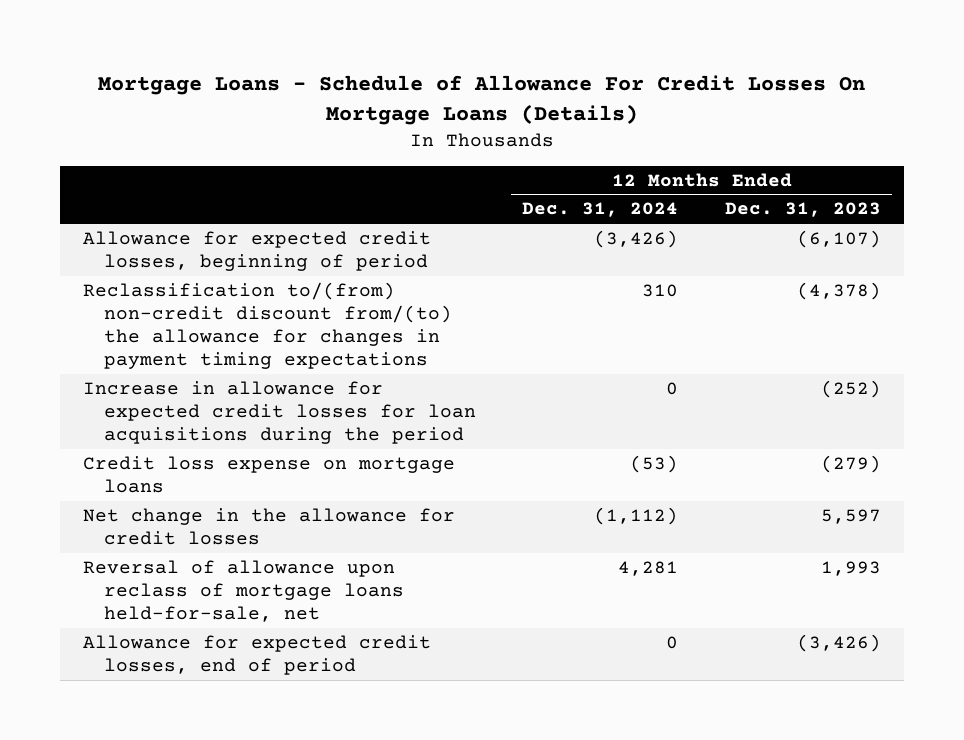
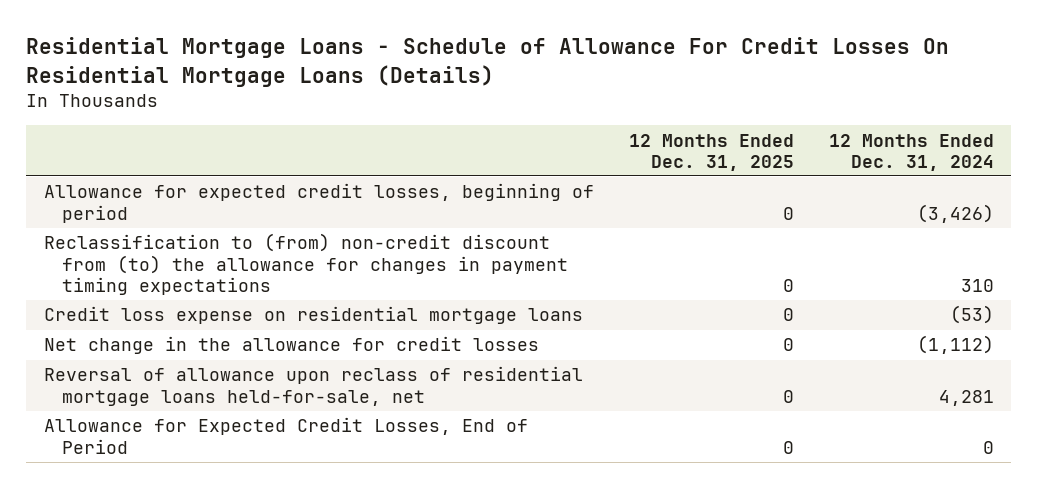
- Mortgage Loans - Schedule of Allowance For Credit Losses On Mortgage Loans (Details)
+ Residential Mortgage Loans - Schedule of Allowance For Credit Losses On Residential Mortgage Loans (Details)
- | 12 Months Ended Dec. 31, 2024 | 12 Months Ended Dec. 31, 2023
+ | 12 Months Ended Dec. 31, 2025 | 12 Months Ended Dec. 31, 2024
- Reclassification to/(from) non-credit discount from/(to) the allowance for changes in payment timing expectations | 310 | (4,378)
- Increase in allowance for expected credit losses for loan acquisitions during the period | 0 | (252)
- Credit loss expense on mortgage loans | (53) | (279)
+ Reclassification to (from) non-credit discount from (to) the allowance for changes in payment timing expectations | 0 | 310
+ Credit loss expense on residential mortgage loans | 0 | (53)
- Reversal of allowance upon reclass of mortgage loans held-for-sale, net | 4,281 | 1,993
- Allowance for expected credit losses, end of period | 0 | (3,426)
+ Reversal of allowance upon reclass of residential mortgage loans held-for-sale, net | 0 | 4,281
+ Allowance for Expected Credit Losses, End of Period | 0 | 0

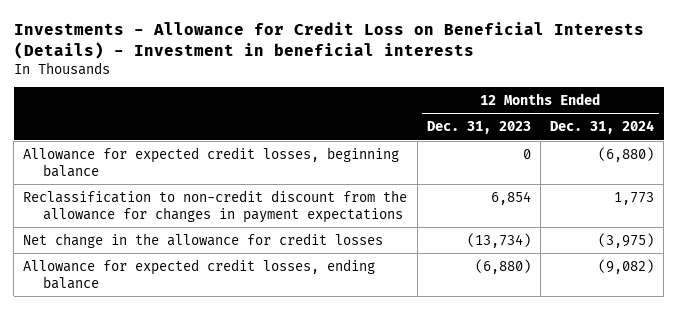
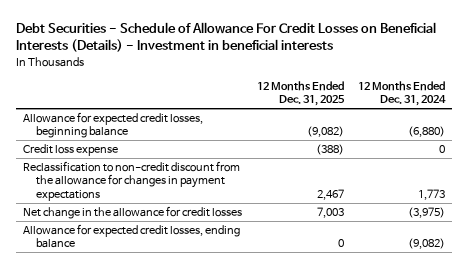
- Investments - Allowance for Credit Loss on Beneficial Interests (Details) - Investment in beneficial interests
+ Debt Securities - Schedule of Allowance For Credit Losses on Beneficial Interests (Details) - Investment in beneficial interests
- | 12 Months Ended Dec. 31, 2023 | 12 Months Ended Dec. 31, 2024
+ | 12 Months Ended Dec. 31, 2025 | 12 Months Ended Dec. 31, 2024
+ Credit loss expense | (388) | 0

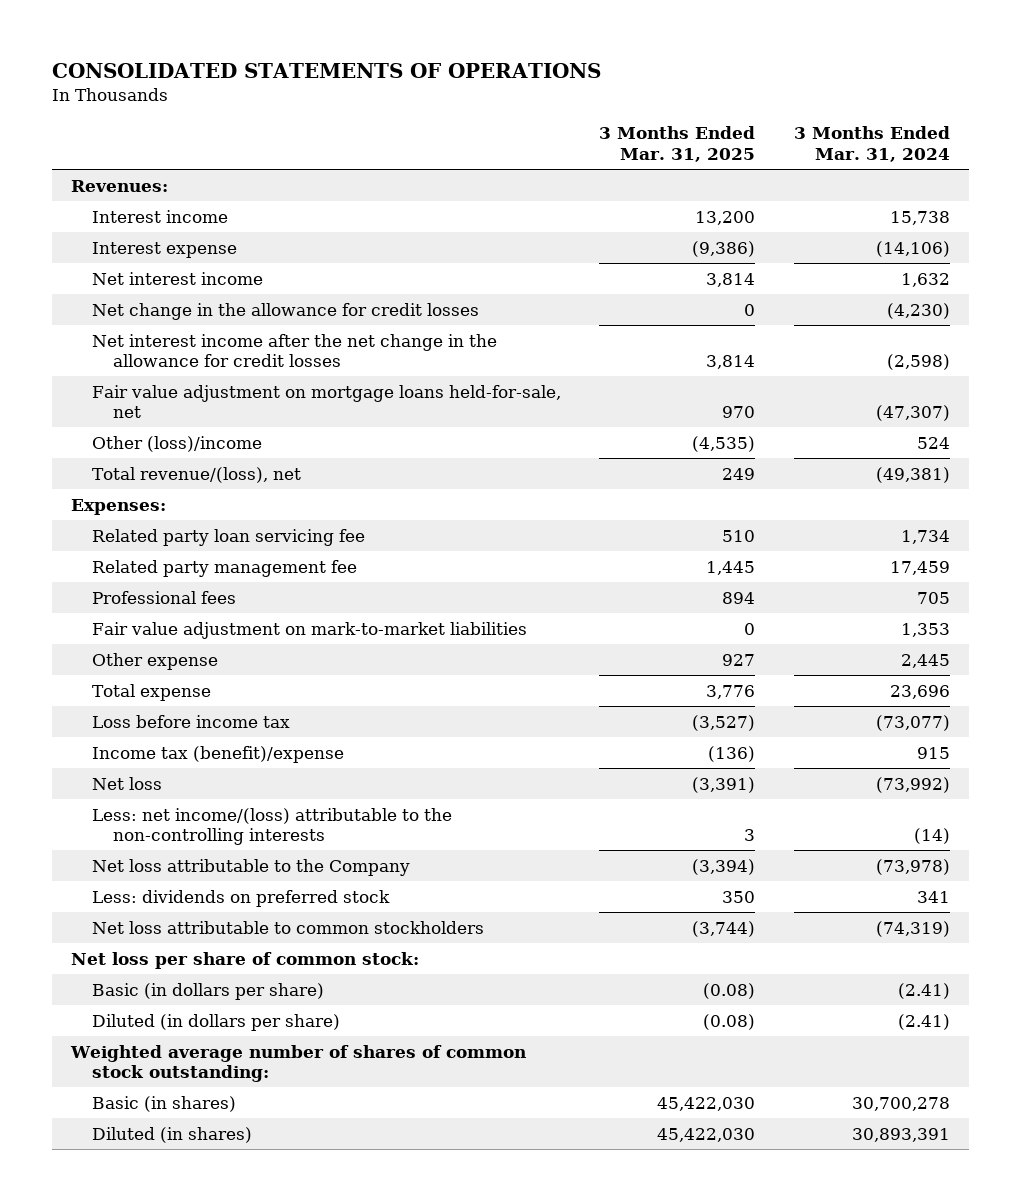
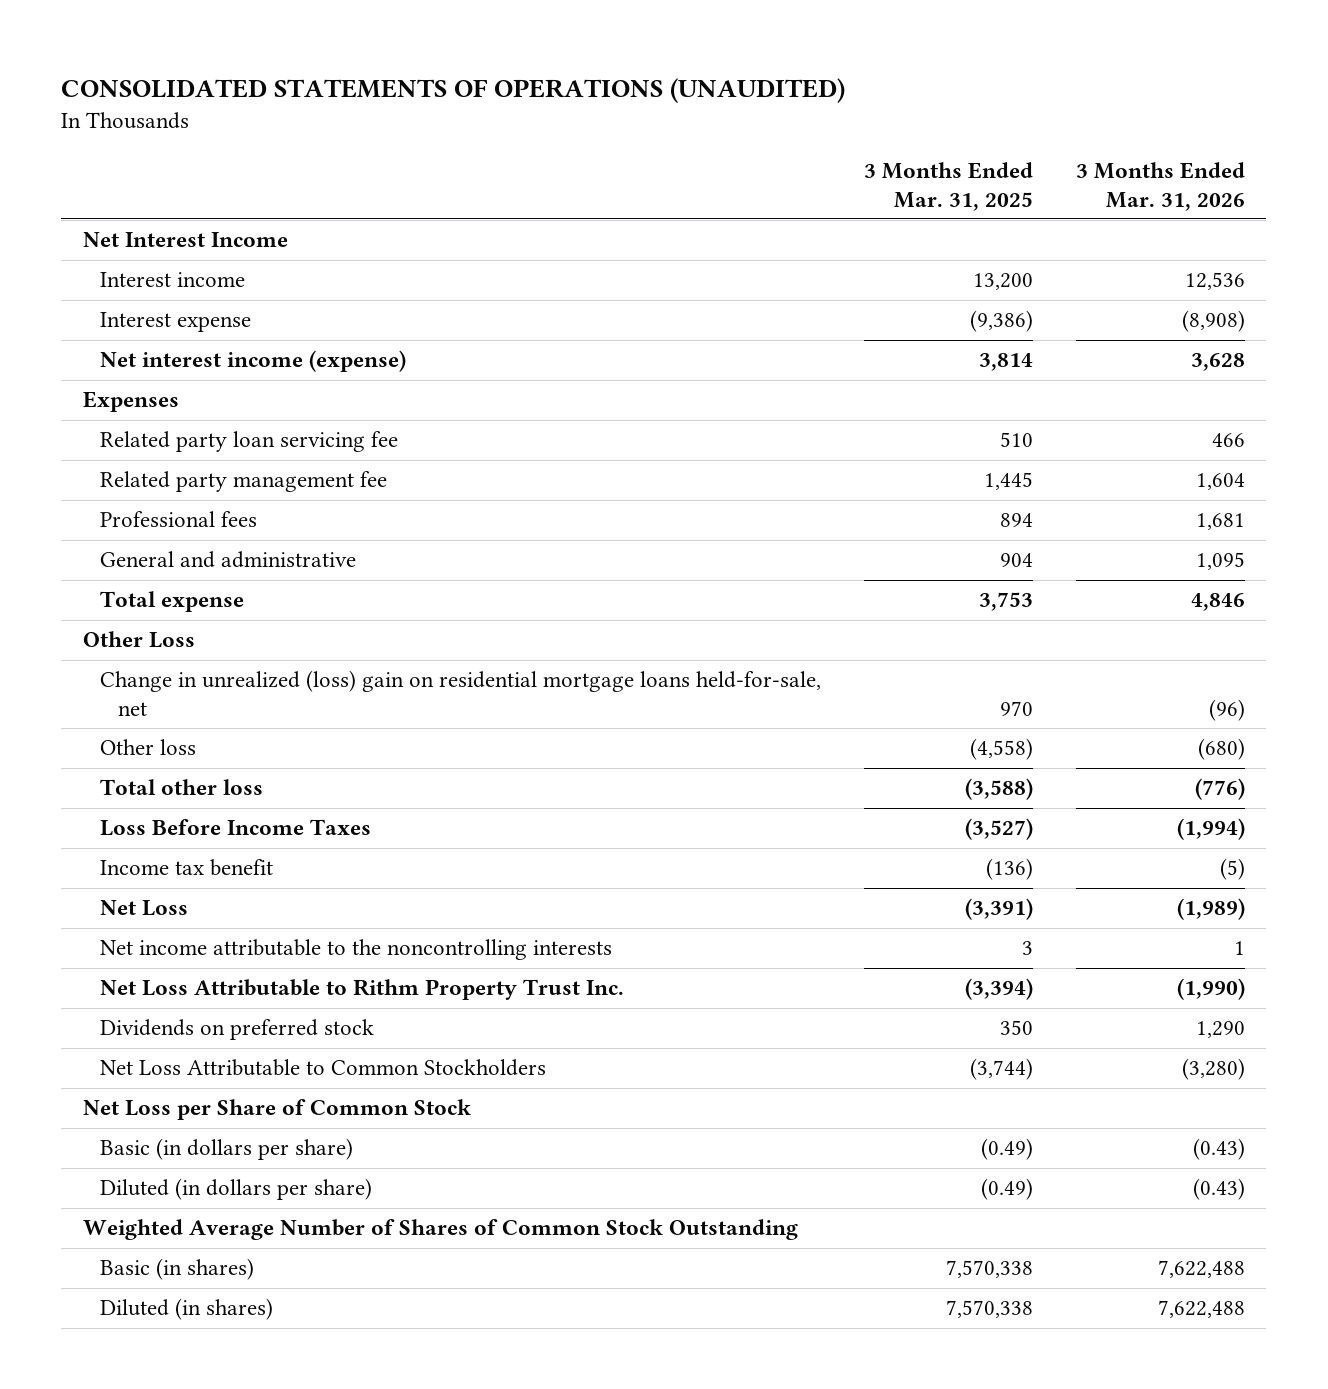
- CONSOLIDATED STATEMENTS OF OPERATIONS
+ CONSOLIDATED STATEMENTS OF OPERATIONS (UNAUDITED)
- | 3 Months Ended Mar. 31, 2025 | 3 Months Ended Mar. 31, 2024
+ | 3 Months Ended Mar. 31, 2025 | 3 Months Ended Mar. 31, 2026
- Revenues:
+ Net Interest Income
- Net interest income | 3,814 | 1,632
- Net change in the allowance for credit losses | 0 | (4,230)
- Net interest income after the net change in the allowance for credit losses | 3,814 | (2,598)
- Fair value adjustment on mortgage loans held-for-sale, net | 970 | (47,307)
- Other (loss)/income | (4,535) | 524
- Total revenue/(loss), net | 249 | (49,381)
- Expenses:
+ Net interest income (expense) | 3,814 | 3,628
+ Expenses
- Fair value adjustment on mark-to-market liabilities | 0 | 1,353
- Other expense | 927 | 2,445
- Total expense | 3,776 | 23,696
- Loss before income tax | (3,527) | (73,077)
- Income tax (benefit)/expense | (136) | 915
- Net loss | (3,391) | (73,992)
- Less: net income/(loss) attributable to the non-controlling interests | 3 | (14)
- Net loss attributable to the Company | (3,394) | (73,978)
- Less: dividends on preferred stock | 350 | 341
- Net loss attributable to common stockholders | (3,744) | (74,319)
- Net loss per share of common stock:
- Basic (in dollars per share) | (0.08) | (2.41)
- Diluted (in dollars per share) | (0.08) | (2.41)
- Weighted average number of shares of common stock outstanding:
- Basic (in shares) | 45,422,030 | 30,700,278
- Diluted (in shares) | 45,422,030 | 30,893,391
+ General and administrative | 904 | 1,095
+ Total expense | 3,753 | 4,846
+ Other Loss
+ Change in unrealized (loss) gain on residential mortgage loans held-for-sale, net | 970 | (96)
+ Other loss | (4,558) | (680)
+ Total other loss | (3,588) | (776)
+ Loss Before Income Taxes | (3,527) | (1,994)
+ Income tax benefit | (136) | (5)
+ Net Loss | (3,391) | (1,989)
+ Net income attributable to the noncontrolling interests | 3 | 1
+ Net Loss Attributable to Rithm Property Trust Inc. | (3,394) | (1,990)
+ Dividends on preferred stock | 350 | 1,290
+ Net Loss Attributable to Common Stockholders | (3,744) | (3,280)
+ Net Loss per Share of Common Stock
+ Basic (in dollars per share) | (0.49) | (0.43)
+ Diluted (in dollars per share) | (0.49) | (0.43)
+ Weighted Average Number of Shares of Common Stock Outstanding
+ Basic (in shares) | 7,570,338 | 7,622,488
+ Diluted (in shares) | 7,570,338 | 7,622,488

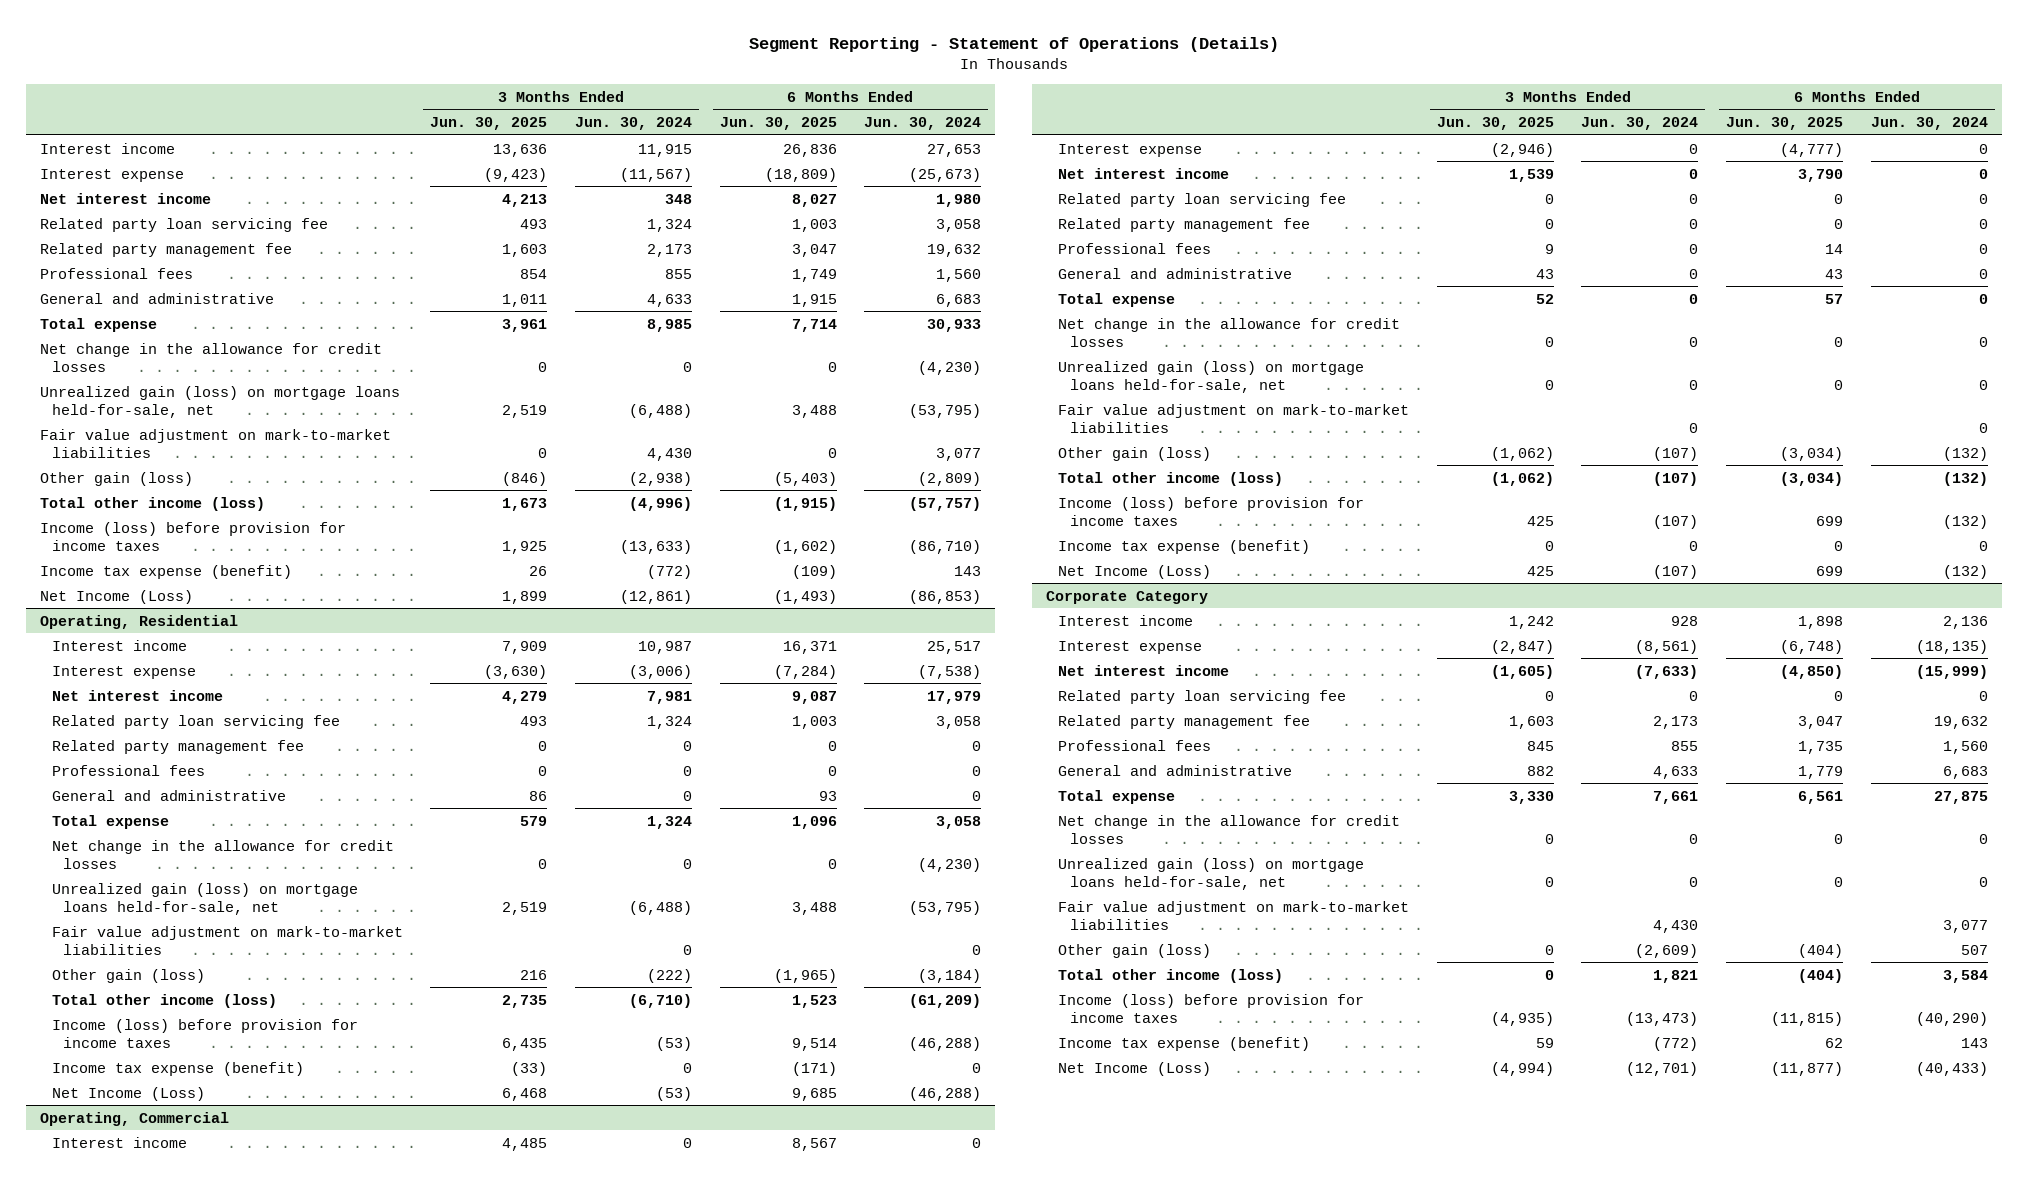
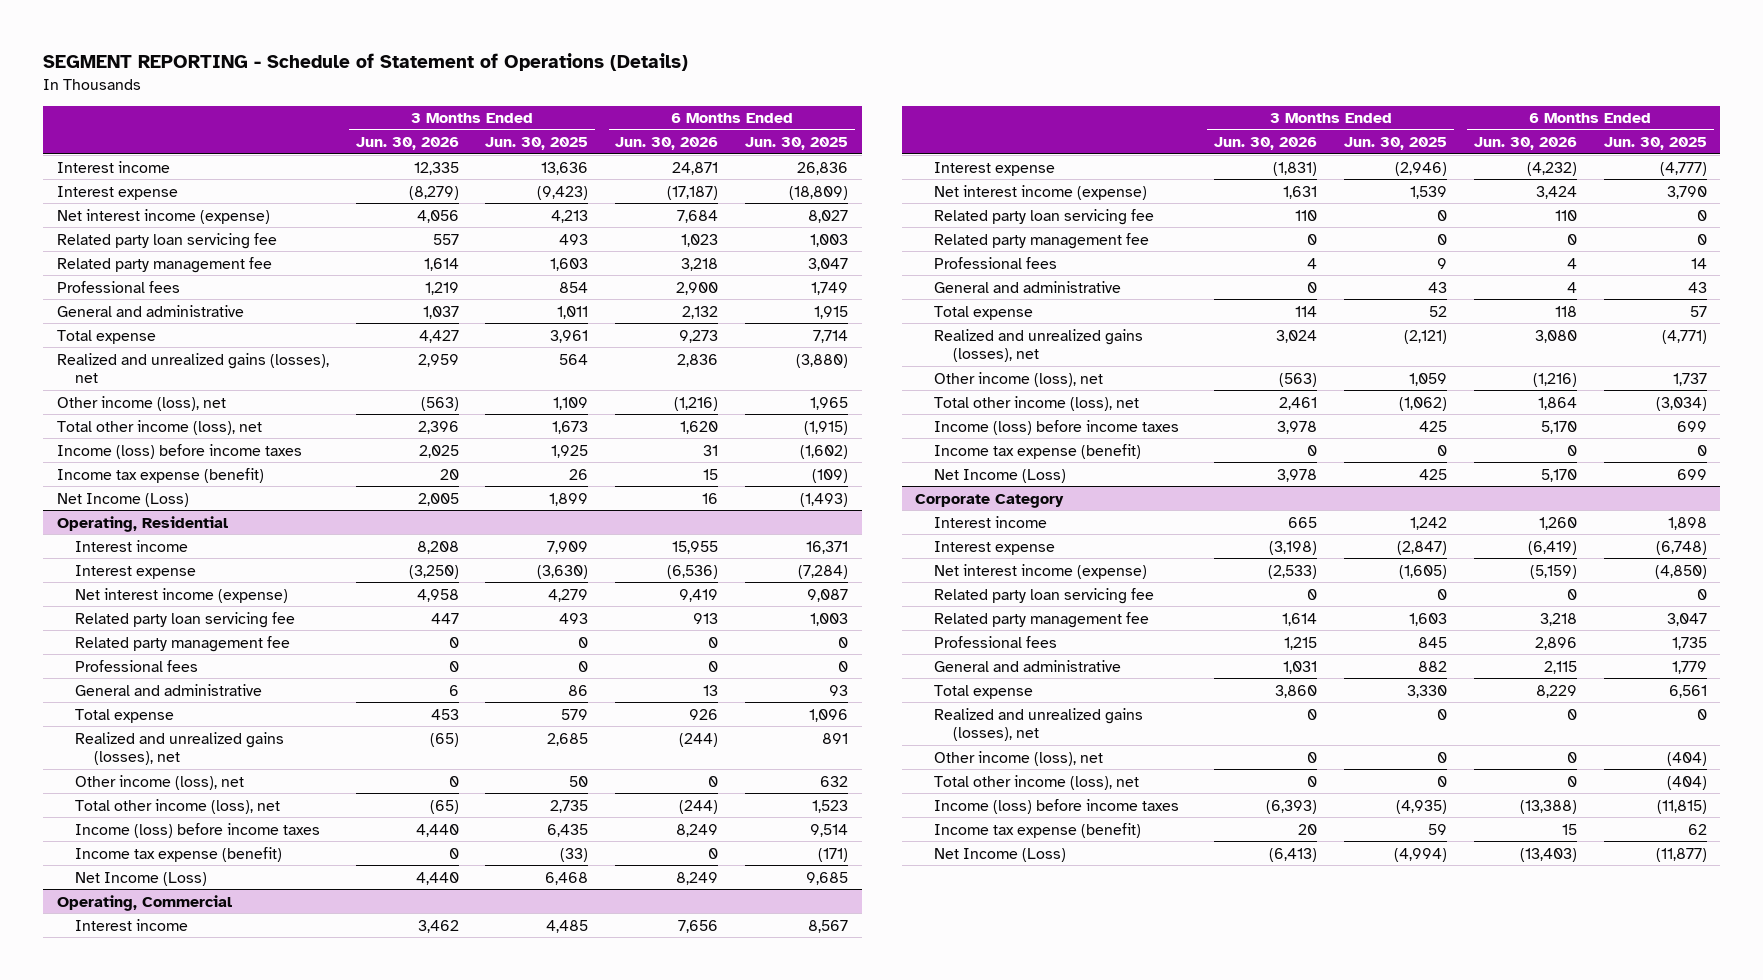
- Segment Reporting - Statement of Operations (Details)
+ SEGMENT REPORTING - Schedule of Statement of Operations (Details)
- | 3 Months Ended Jun. 30, 2025 | 3 Months Ended Jun. 30, 2024 | 6 Months Ended Jun. 30, 2025 | 6 Months Ended Jun. 30, 2024
+ | 3 Months Ended Jun. 30, 2026 | 3 Months Ended Jun. 30, 2025 | 6 Months Ended Jun. 30, 2026 | 6 Months Ended Jun. 30, 2025
- Net interest income | 4,213 | 348 | 8,027 | 1,980
+ Net interest income (expense) | 4,056 | 4,213 | 7,684 | 8,027
- Net change in the allowance for credit losses | 0 | 0 | 0 | (4,230)
- Unrealized gain (loss) on mortgage loans held-for-sale, net | 2,519 | (6,488) | 3,488 | (53,795)
- Fair value adjustment on mark-to-market liabilities | 0 | 4,430 | 0 | 3,077
- Other gain (loss) | (846) | (2,938) | (5,403) | (2,809)
- Total other income (loss) | 1,673 | (4,996) | (1,915) | (57,757)
- Income (loss) before provision for income taxes | 1,925 | (13,633) | (1,602) | (86,710)
+ Realized and unrealized gains (losses), net | 2,959 | 564 | 2,836 | (3,880)
+ Other income (loss), net | (563) | 1,109 | (1,216) | 1,965
+ Total other income (loss), net | 2,396 | 1,673 | 1,620 | (1,915)
+ Income (loss) before income taxes | 2,025 | 1,925 | 31 | (1,602)
@ Operating, Residential
- Net interest income | 4,279 | 7,981 | 9,087 | 17,979
+ Net interest income (expense) | 4,958 | 4,279 | 9,419 | 9,087
- Net change in the allowance for credit losses | 0 | 0 | 0 | (4,230)
- Unrealized gain (loss) on mortgage loans held-for-sale, net | 2,519 | (6,488) | 3,488 | (53,795)
- Fair value adjustment on mark-to-market liabilities | | 0 | | 0
- Other gain (loss) | 216 | (222) | (1,965) | (3,184)
- Total other income (loss) | 2,735 | (6,710) | 1,523 | (61,209)
- Income (loss) before provision for income taxes | 6,435 | (53) | 9,514 | (46,288)
+ Realized and unrealized gains (losses), net | (65) | 2,685 | (244) | 891
+ Other income (loss), net | 0 | 50 | 0 | 632
+ Total other income (loss), net | (65) | 2,735 | (244) | 1,523
+ Income (loss) before income taxes | 4,440 | 6,435 | 8,249 | 9,514
@ Operating, Commercial
- Net interest income | 1,539 | 0 | 3,790 | 0
+ Net interest income (expense) | 1,631 | 1,539 | 3,424 | 3,790
- Net change in the allowance for credit losses | 0 | 0 | 0 | 0
- Unrealized gain (loss) on mortgage loans held-for-sale, net | 0 | 0 | 0 | 0
- Fair value adjustment on mark-to-market liabilities | | 0 | | 0
- Other gain (loss) | (1,062) | (107) | (3,034) | (132)
- Total other income (loss) | (1,062) | (107) | (3,034) | (132)
- Income (loss) before provision for income taxes | 425 | (107) | 699 | (132)
+ Realized and unrealized gains (losses), net | 3,024 | (2,121) | 3,080 | (4,771)
+ Other income (loss), net | (563) | 1,059 | (1,216) | 1,737
+ Total other income (loss), net | 2,461 | (1,062) | 1,864 | (3,034)
+ Income (loss) before income taxes | 3,978 | 425 | 5,170 | 699
@ Corporate Category
- Net interest income | (1,605) | (7,633) | (4,850) | (15,999)
+ Net interest income (expense) | (2,533) | (1,605) | (5,159) | (4,850)
- Net change in the allowance for credit losses | 0 | 0 | 0 | 0
- Unrealized gain (loss) on mortgage loans held-for-sale, net | 0 | 0 | 0 | 0
- Fair value adjustment on mark-to-market liabilities | | 4,430 | | 3,077
- Other gain (loss) | 0 | (2,609) | (404) | 507
- Total other income (loss) | 0 | 1,821 | (404) | 3,584
- Income (loss) before provision for income taxes | (4,935) | (13,473) | (11,815) | (40,290)
+ Realized and unrealized gains (losses), net | 0 | 0 | 0 | 0
+ Other income (loss), net | 0 | 0 | 0 | (404)
+ Total other income (loss), net | 0 | 0 | 0 | (404)
+ Income (loss) before income taxes | (6,393) | (4,935) | (13,388) | (11,815)

